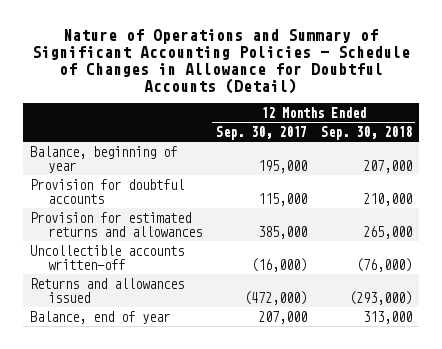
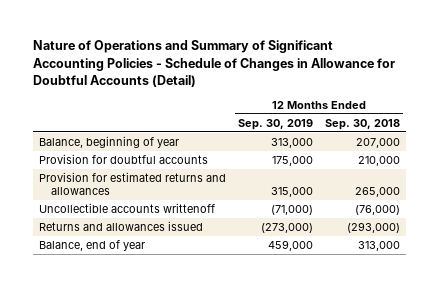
- | 12 Months Ended Sep. 30, 2017 | 12 Months Ended Sep. 30, 2018
+ | 12 Months Ended Sep. 30, 2019 | 12 Months Ended Sep. 30, 2018
- Uncollectible accounts written-off | (16,000) | (76,000)
+ Uncollectible accounts writtenoff | (71,000) | (76,000)

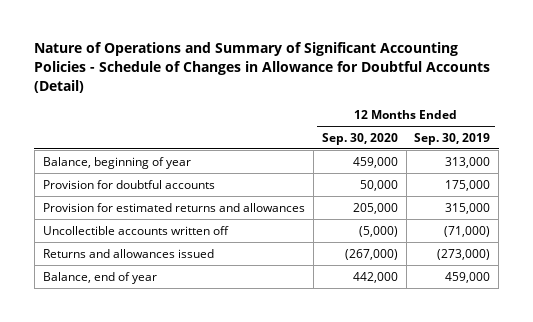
- | 12 Months Ended Sep. 30, 2019 | 12 Months Ended Sep. 30, 2018
+ | 12 Months Ended Sep. 30, 2020 | 12 Months Ended Sep. 30, 2019
- Uncollectible accounts writtenoff | (71,000) | (76,000)
+ Uncollectible accounts written off | (5,000) | (71,000)

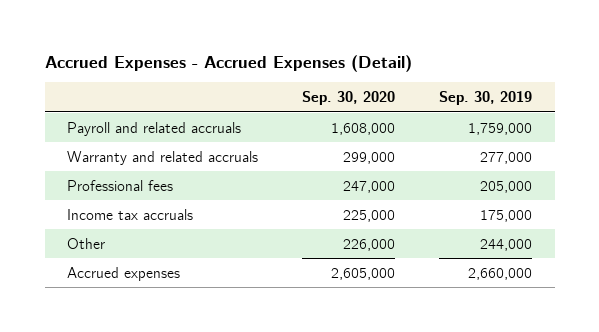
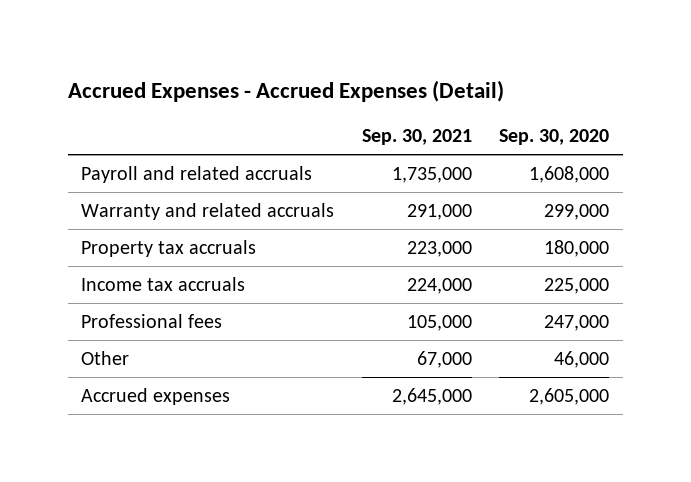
- | Sep. 30, 2020 | Sep. 30, 2019
+ | Sep. 30, 2021 | Sep. 30, 2020
+ Property tax accruals | 223,000 | 180,000
- Other | 226,000 | 244,000
moved down: Professional fees | 105,000 | 247,000
+ Other | 67,000 | 46,000

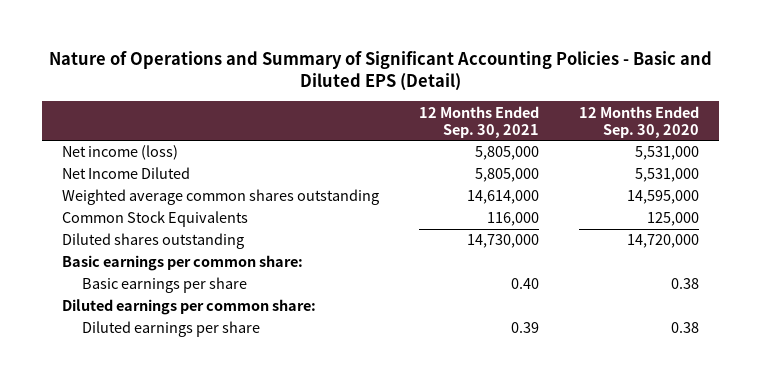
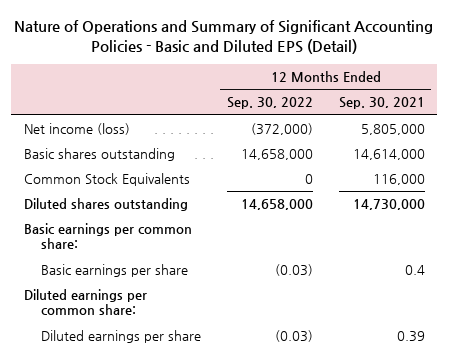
- | 12 Months Ended Sep. 30, 2021 | 12 Months Ended Sep. 30, 2020
+ | 12 Months Ended Sep. 30, 2022 | 12 Months Ended Sep. 30, 2021
- Net Income Diluted | 5,805,000 | 5,531,000
- Weighted average common shares outstanding | 14,614,000 | 14,595,000
+ Basic shares outstanding | 14,658,000 | 14,614,000
- Basic earnings per share | 0.40 | 0.38
+ Basic earnings per share | (0.03) | 0.4

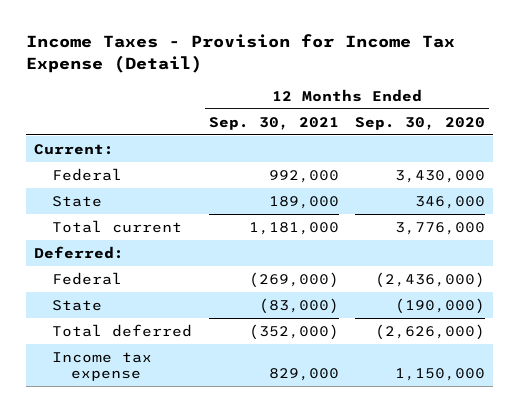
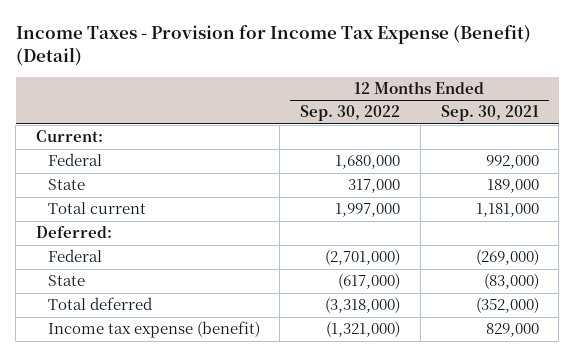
- Income Taxes - Provision for Income Tax Expense (Detail)
+ Income Taxes - Provision for Income Tax Expense (Benefit) (Detail)
- | 12 Months Ended Sep. 30, 2021 | 12 Months Ended Sep. 30, 2020
+ | 12 Months Ended Sep. 30, 2022 | 12 Months Ended Sep. 30, 2021
- Income tax expense | 829,000 | 1,150,000
+ Income tax expense (benefit) | (1,321,000) | 829,000

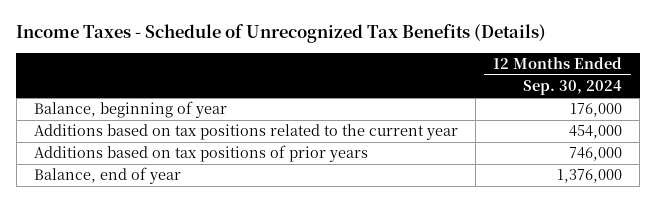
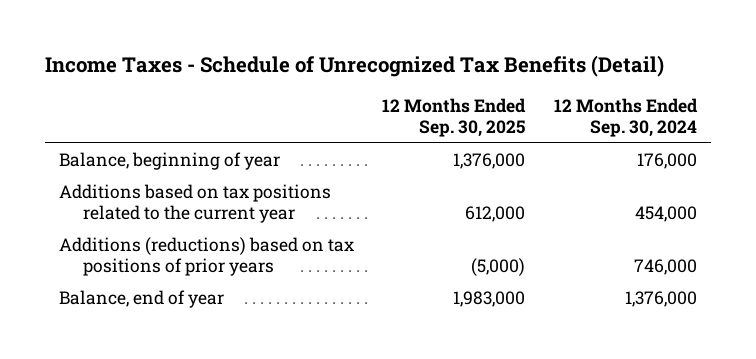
- Income Taxes - Schedule of Unrecognized Tax Benefits (Details)
+ Income Taxes - Schedule of Unrecognized Tax Benefits (Detail)
- | 12 Months Ended Sep. 30, 2024
+ | 12 Months Ended Sep. 30, 2025 | 12 Months Ended Sep. 30, 2024
- Additions based on tax positions of prior years | 746,000
+ Additions (reductions) based on tax positions of prior years | (5,000) | 746,000

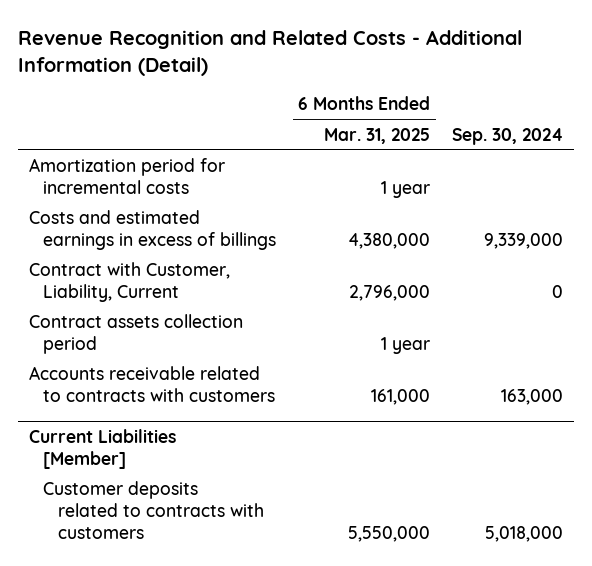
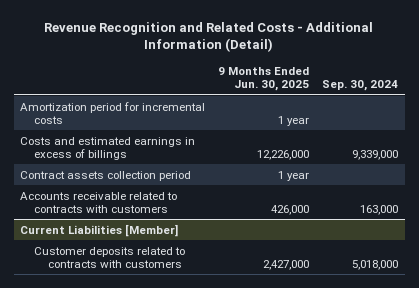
- | 6 Months Ended Mar. 31, 2025 | Sep. 30, 2024
+ | 9 Months Ended Jun. 30, 2025 | Sep. 30, 2024
- Contract with Customer, Liability, Current | 2,796,000 | 0

